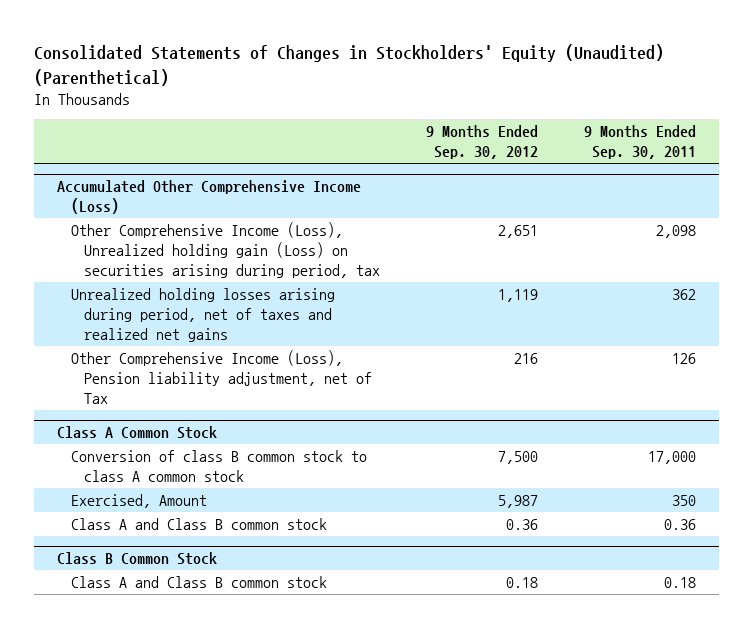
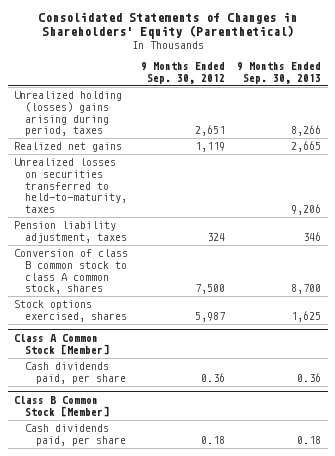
- Consolidated Statements of Changes in Stockholders' Equity (Unaudited) (Parenthetical)
+ Consolidated Statements of Changes in Shareholders' Equity (Parenthetical)
- | 9 Months Ended Sep. 30, 2012 | 9 Months Ended Sep. 30, 2011
+ | 9 Months Ended Sep. 30, 2012 | 9 Months Ended Sep. 30, 2013
- Accumulated Other Comprehensive Income (Loss)
- Other Comprehensive Income (Loss), Unrealized holding gain (Loss) on securities arising during period, tax | 2,651 | 2,098
- Unrealized holding losses arising during period, net of taxes and realized net gains | 1,119 | 362
- Other Comprehensive Income (Loss), Pension liability adjustment, net of Tax | 216 | 126
- Class A Common Stock
- Conversion of class B common stock to class A common stock | 7,500 | 17,000
- Exercised, Amount | 5,987 | 350
- Class A and Class B common stock | 0.36 | 0.36
- Class B Common Stock
- Class A and Class B common stock | 0.18 | 0.18
+ Unrealized holding (losses) gains arising during period, taxes | 2,651 | 8,266
+ Realized net gains | 1,119 | 2,665
+ Unrealized losses on securities transferred to held-to-maturity, taxes | | 9,206
+ Pension liability adjustment, taxes | 324 | 346
+ Conversion of class B common stock to class A common stock, shares | 7,500 | 8,700
+ Stock options exercised, shares | 5,987 | 1,625
+ Class A Common Stock [Member]
+ Cash dividends paid, per share | 0.36 | 0.36
+ Class B Common Stock [Member]
+ Cash dividends paid, per share | 0.18 | 0.18

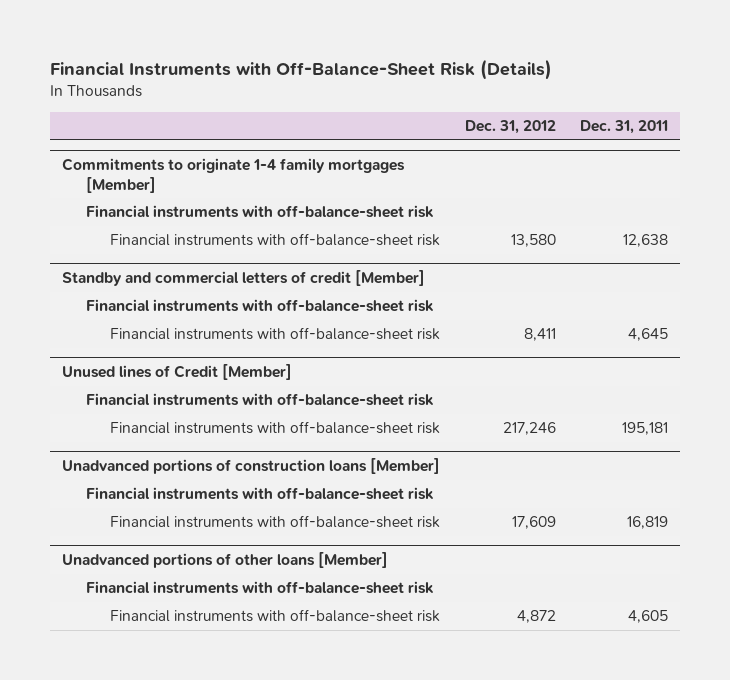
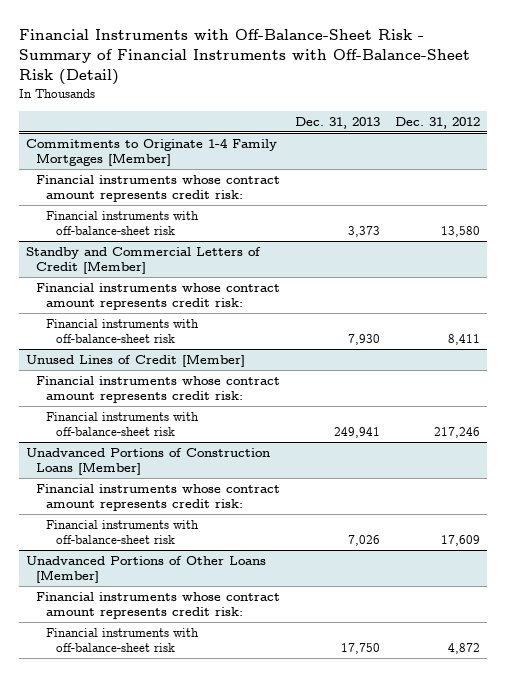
- Financial Instruments with Off-Balance-Sheet Risk (Details)
+ Financial Instruments with Off-Balance-Sheet Risk - Summary of Financial Instruments with Off-Balance-Sheet Risk (Detail)
- | Dec. 31, 2012 | Dec. 31, 2011
+ | Dec. 31, 2013 | Dec. 31, 2012
- Commitments to originate 1-4 family mortgages [Member]
- Financial instruments with off-balance-sheet risk
+ Commitments to Originate 1-4 Family Mortgages [Member]
+ Financial instruments whose contract amount represents credit risk:
- Standby and commercial letters of credit [Member]
- Financial instruments with off-balance-sheet risk
+ Standby and Commercial Letters of Credit [Member]
+ Financial instruments whose contract amount represents credit risk:
- Unused lines of Credit [Member]
- Financial instruments with off-balance-sheet risk
+ Unused Lines of Credit [Member]
+ Financial instruments whose contract amount represents credit risk:
- Unadvanced portions of construction loans [Member]
- Financial instruments with off-balance-sheet risk
+ Unadvanced Portions of Construction Loans [Member]
+ Financial instruments whose contract amount represents credit risk:
- Unadvanced portions of other loans [Member]
- Financial instruments with off-balance-sheet risk
+ Unadvanced Portions of Other Loans [Member]
+ Financial instruments whose contract amount represents credit risk:

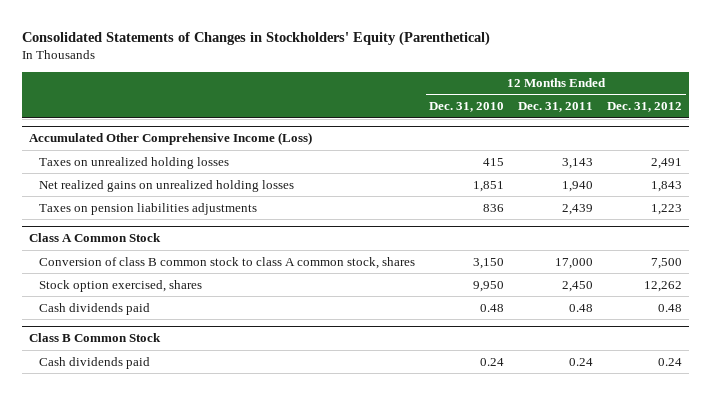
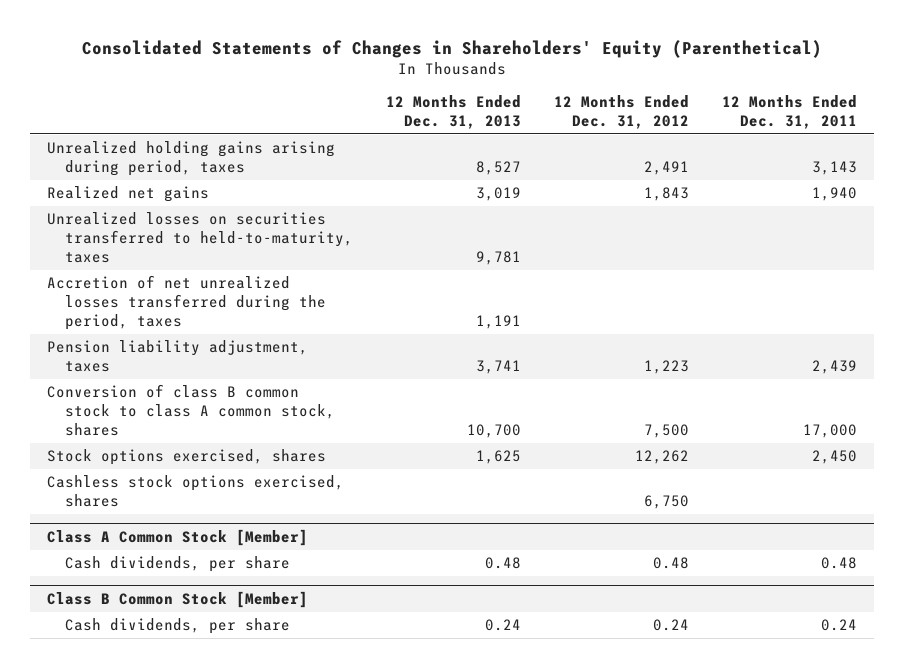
- Consolidated Statements of Changes in Stockholders' Equity (Parenthetical)
+ Consolidated Statements of Changes in Shareholders' Equity (Parenthetical)
- | 12 Months Ended Dec. 31, 2010 | 12 Months Ended Dec. 31, 2011 | 12 Months Ended Dec. 31, 2012
+ | 12 Months Ended Dec. 31, 2013 | 12 Months Ended Dec. 31, 2012 | 12 Months Ended Dec. 31, 2011
- Accumulated Other Comprehensive Income (Loss)
- Taxes on unrealized holding losses | 415 | 3,143 | 2,491
- Net realized gains on unrealized holding losses | 1,851 | 1,940 | 1,843
- Taxes on pension liabilities adjustments | 836 | 2,439 | 1,223
- Class A Common Stock
+ Unrealized holding gains arising during period, taxes | 8,527 | 2,491 | 3,143
+ Realized net gains | 3,019 | 1,843 | 1,940
+ Unrealized losses on securities transferred to held-to-maturity, taxes | 9,781 | |
+ Accretion of net unrealized losses transferred during the period, taxes | 1,191 | |
+ Pension liability adjustment, taxes | 3,741 | 1,223 | 2,439
- Stock option exercised, shares | 9,950 | 2,450 | 12,262
- Cash dividends paid | 0.48 | 0.48 | 0.48
- Class B Common Stock
- Cash dividends paid | 0.24 | 0.24 | 0.24
+ Stock options exercised, shares | 1,625 | 12,262 | 2,450
+ Cashless stock options exercised, shares | | 6,750 |
+ Class A Common Stock [Member]
+ Cash dividends, per share | 0.48 | 0.48 | 0.48
+ Class B Common Stock [Member]
+ Cash dividends, per share | 0.24 | 0.24 | 0.24

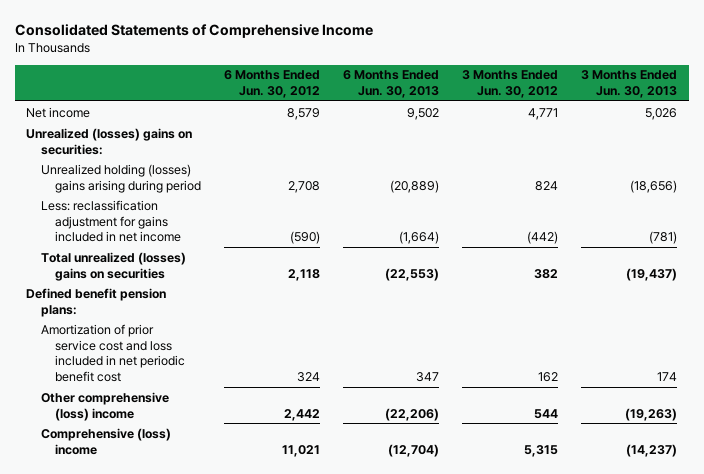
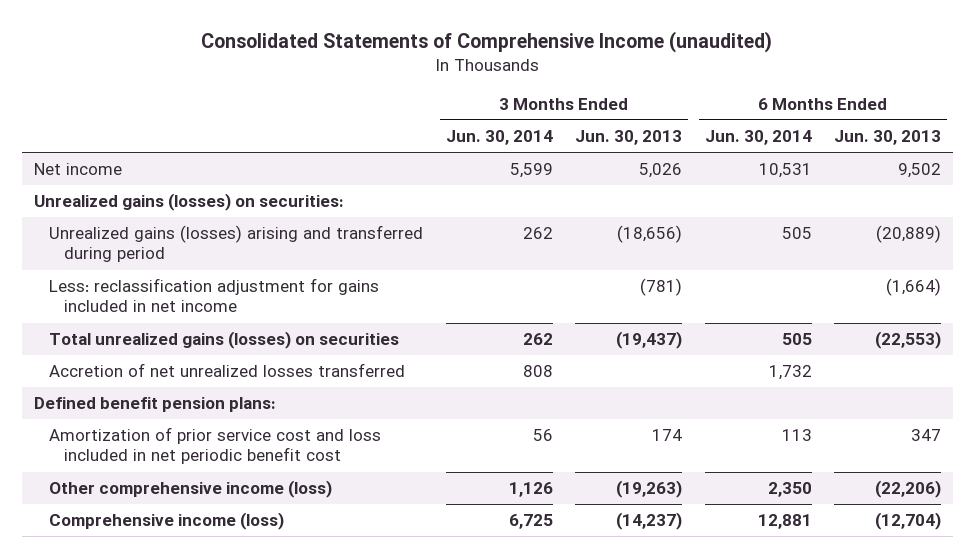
- Consolidated Statements of Comprehensive Income
+ Consolidated Statements of Comprehensive Income (unaudited)
- | 6 Months Ended Jun. 30, 2012 | 6 Months Ended Jun. 30, 2013 | 3 Months Ended Jun. 30, 2012 | 3 Months Ended Jun. 30, 2013
+ | 3 Months Ended Jun. 30, 2014 | 3 Months Ended Jun. 30, 2013 | 6 Months Ended Jun. 30, 2014 | 6 Months Ended Jun. 30, 2013
- Unrealized (losses) gains on securities:
- Unrealized holding (losses) gains arising during period | 2,708 | (20,889) | 824 | (18,656)
+ Unrealized gains (losses) on securities:
+ Unrealized gains (losses) arising and transferred during period | 262 | (18,656) | 505 | (20,889)
- Total unrealized (losses) gains on securities | 2,118 | (22,553) | 382 | (19,437)
+ Total unrealized gains (losses) on securities | 262 | (19,437) | 505 | (22,553)
+ Accretion of net unrealized losses transferred | 808 | | 1,732 |
- Other comprehensive (loss) income | 2,442 | (22,206) | 544 | (19,263)
- Comprehensive (loss) income | 11,021 | (12,704) | 5,315 | (14,237)
+ Other comprehensive income (loss) | 1,126 | (19,263) | 2,350 | (22,206)
+ Comprehensive income (loss) | 6,725 | (14,237) | 12,881 | (12,704)

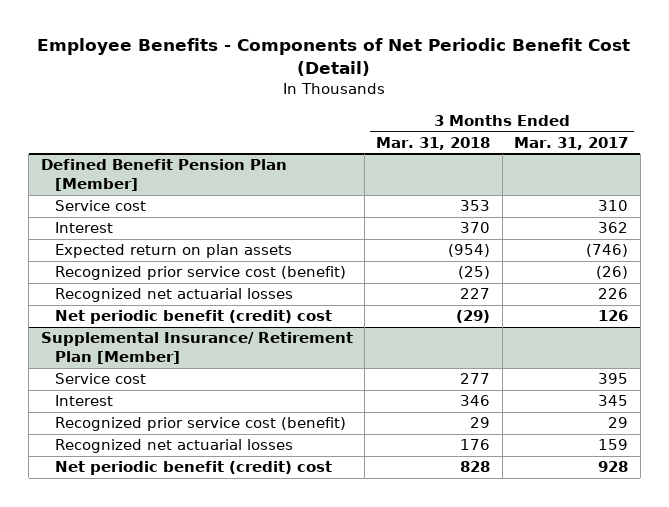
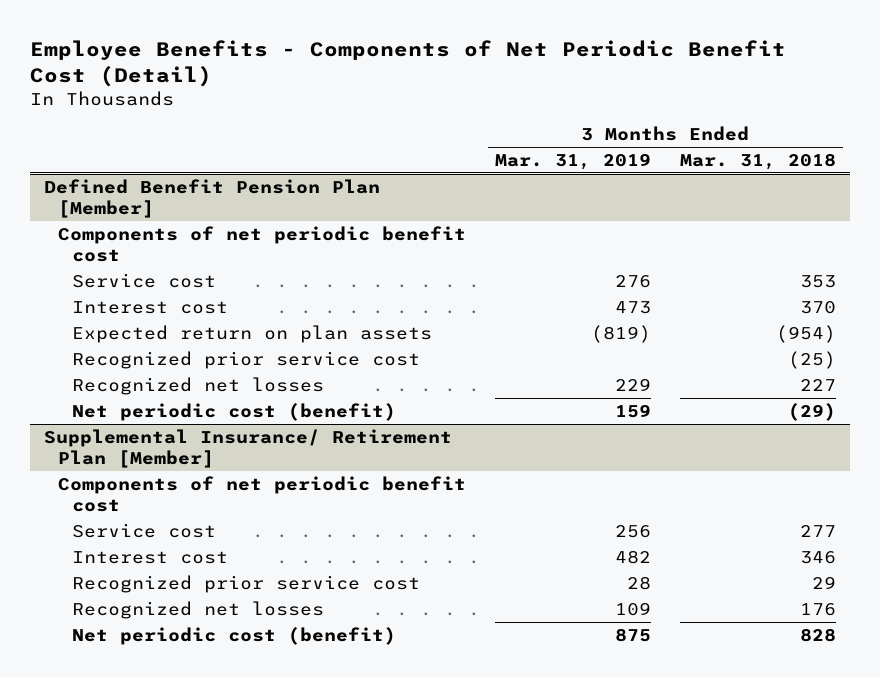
- | 3 Months Ended Mar. 31, 2018 | 3 Months Ended Mar. 31, 2017
+ | 3 Months Ended Mar. 31, 2019 | 3 Months Ended Mar. 31, 2018
@ Defined Benefit Pension Plan [Member]
+ Components of net periodic benefit cost
- Interest | 370 | 362
+ Interest cost | 473 | 370
- Recognized prior service cost (benefit) | (25) | (26)
- Recognized net actuarial losses | 227 | 226
- Net periodic benefit (credit) cost | (29) | 126
+ Recognized prior service cost | | (25)
+ Recognized net losses | 229 | 227
+ Net periodic cost (benefit) | 159 | (29)
@ Supplemental Insurance/ Retirement Plan [Member]
+ Components of net periodic benefit cost
- Interest | 346 | 345
- Recognized prior service cost (benefit) | 29 | 29
- Recognized net actuarial losses | 176 | 159
- Net periodic benefit (credit) cost | 828 | 928
+ Interest cost | 482 | 346
+ Recognized prior service cost | 28 | 29
+ Recognized net losses | 109 | 176
+ Net periodic cost (benefit) | 875 | 828

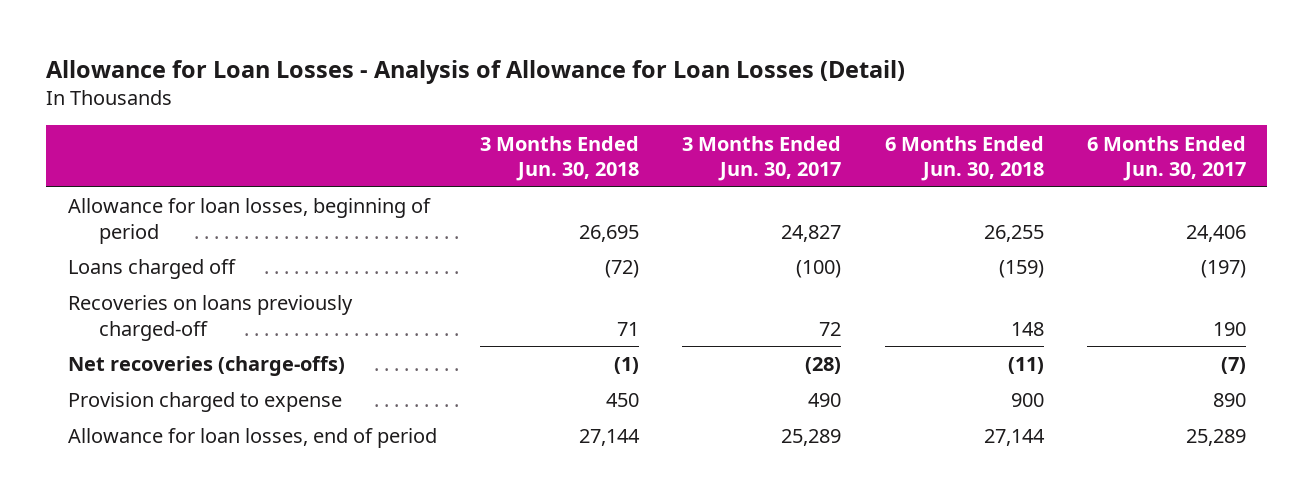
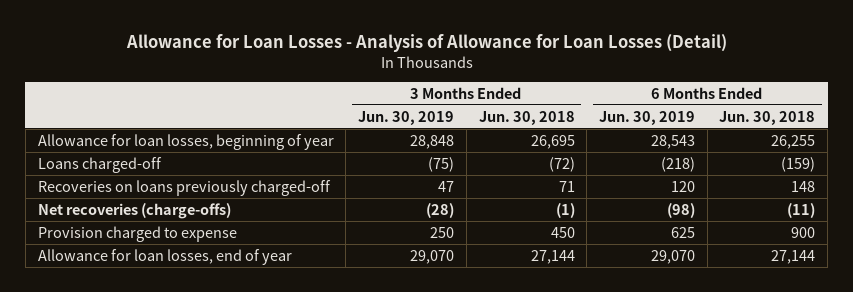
- | 3 Months Ended Jun. 30, 2018 | 3 Months Ended Jun. 30, 2017 | 6 Months Ended Jun. 30, 2018 | 6 Months Ended Jun. 30, 2017
+ | 3 Months Ended Jun. 30, 2019 | 3 Months Ended Jun. 30, 2018 | 6 Months Ended Jun. 30, 2019 | 6 Months Ended Jun. 30, 2018
- Allowance for loan losses, beginning of period | 26,695 | 24,827 | 26,255 | 24,406
- Loans charged off | (72) | (100) | (159) | (197)
+ Allowance for loan losses, beginning of year | 28,848 | 26,695 | 28,543 | 26,255
+ Loans charged-off | (75) | (72) | (218) | (159)
- Allowance for loan losses, end of period | 27,144 | 25,289 | 27,144 | 25,289
+ Allowance for loan losses, end of year | 29,070 | 27,144 | 29,070 | 27,144

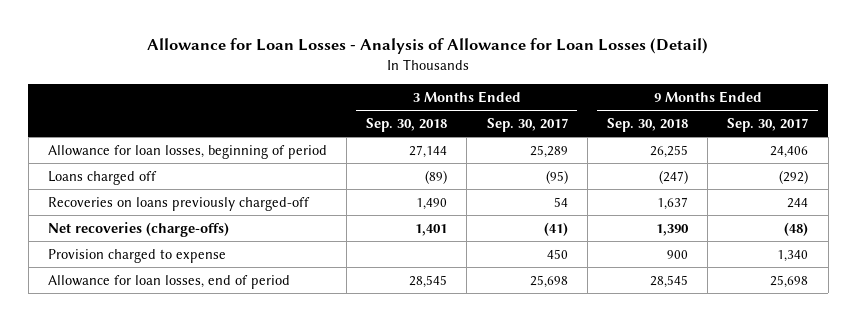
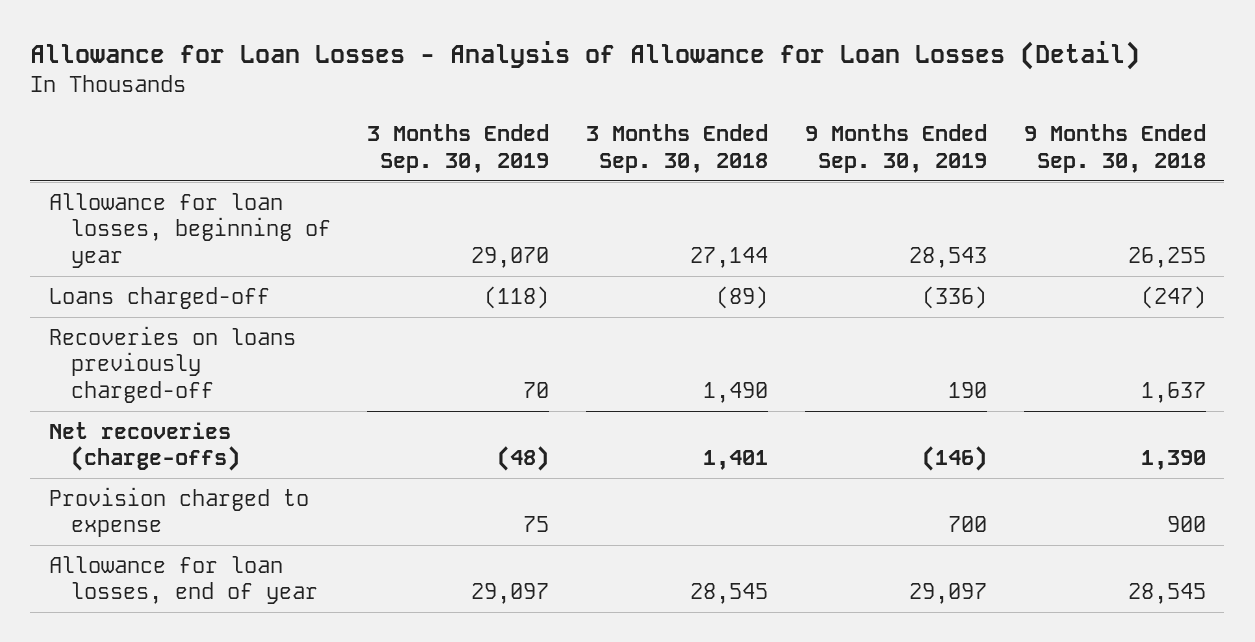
- | 3 Months Ended Sep. 30, 2018 | 3 Months Ended Sep. 30, 2017 | 9 Months Ended Sep. 30, 2018 | 9 Months Ended Sep. 30, 2017
+ | 3 Months Ended Sep. 30, 2019 | 3 Months Ended Sep. 30, 2018 | 9 Months Ended Sep. 30, 2019 | 9 Months Ended Sep. 30, 2018
- Allowance for loan losses, beginning of period | 27,144 | 25,289 | 26,255 | 24,406
- Loans charged off | (89) | (95) | (247) | (292)
+ Allowance for loan losses, beginning of year | 29,070 | 27,144 | 28,543 | 26,255
+ Loans charged-off | (118) | (89) | (336) | (247)
- Allowance for loan losses, end of period | 28,545 | 25,698 | 28,545 | 25,698
+ Allowance for loan losses, end of year | 29,097 | 28,545 | 29,097 | 28,545

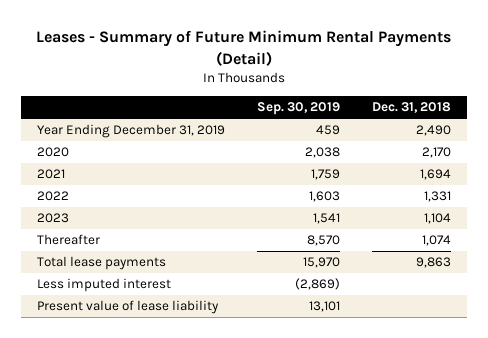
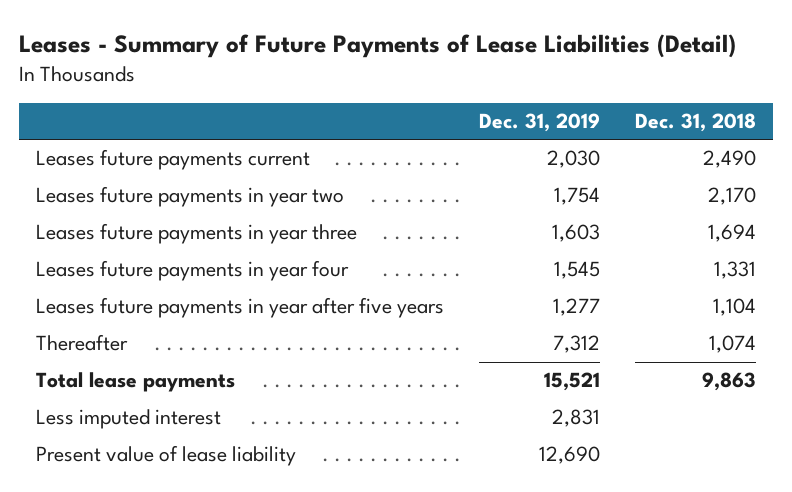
- Leases - Summary of Future Minimum Rental Payments (Detail)
+ Leases - Summary of Future Payments of Lease Liabilities (Detail)
- | Sep. 30, 2019 | Dec. 31, 2018
+ | Dec. 31, 2019 | Dec. 31, 2018
- Year Ending December 31, 2019 | 459 | 2,490
- 2020 | 2,038 | 2,170
- 2021 | 1,759 | 1,694
- 2022 | 1,603 | 1,331
- 2023 | 1,541 | 1,104
+ Leases future payments current | 2,030 | 2,490
+ Leases future payments in year two | 1,754 | 2,170
+ Leases future payments in year three | 1,603 | 1,694
+ Leases future payments in year four | 1,545 | 1,331
+ Leases future payments in year after five years | 1,277 | 1,104

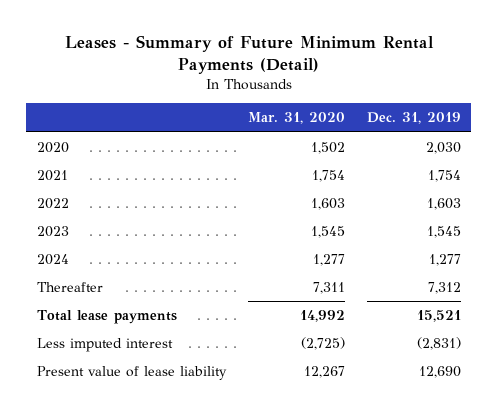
- Leases - Summary of Future Payments of Lease Liabilities (Detail)
+ Leases - Summary of Future Minimum Rental Payments (Detail)
- | Dec. 31, 2019 | Dec. 31, 2018
+ | Mar. 31, 2020 | Dec. 31, 2019
- Leases future payments current | 2,030 | 2,490
- Leases future payments in year two | 1,754 | 2,170
- Leases future payments in year three | 1,603 | 1,694
- Leases future payments in year four | 1,545 | 1,331
- Leases future payments in year after five years | 1,277 | 1,104
+ 2020 | 1,502 | 2,030
+ 2021 | 1,754 | 1,754
+ 2022 | 1,603 | 1,603
+ 2023 | 1,545 | 1,545
+ 2024 | 1,277 | 1,277
- Less imputed interest | 2,831 |
+ Less imputed interest | (2,725) | (2,831)

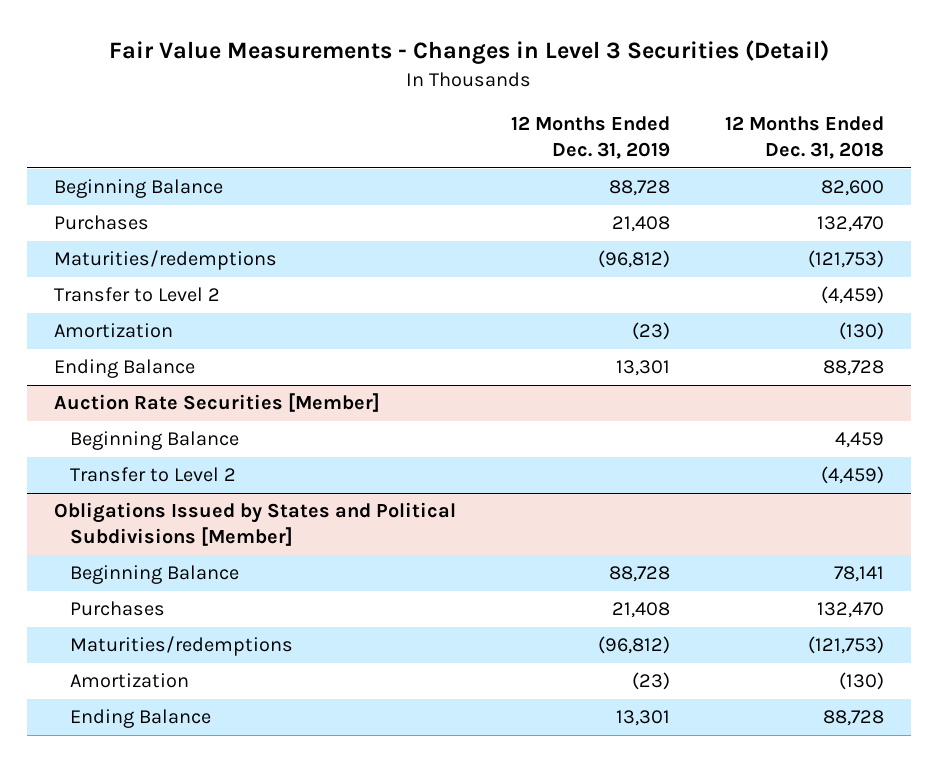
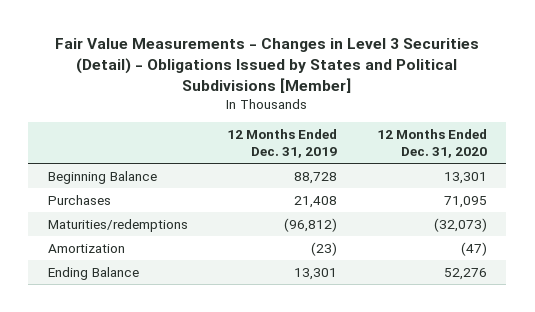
- Fair Value Measurements - Changes in Level 3 Securities (Detail)
+ Fair Value Measurements - Changes in Level 3 Securities (Detail) - Obligations Issued by States and Political Subdivisions [Member]
- | 12 Months Ended Dec. 31, 2019 | 12 Months Ended Dec. 31, 2018
+ | 12 Months Ended Dec. 31, 2019 | 12 Months Ended Dec. 31, 2020
- Transfer to Level 2 | | (4,459)
- Auction Rate Securities [Member]
- Beginning Balance | | 4,459
- Transfer to Level 2 | | (4,459)
- Obligations Issued by States and Political Subdivisions [Member]
- Beginning Balance | 88,728 | 78,141
- Purchases | 21,408 | 132,470
- Maturities/redemptions | (96,812) | (121,753)
- Amortization | (23) | (130)
- Ending Balance | 13,301 | 88,728

